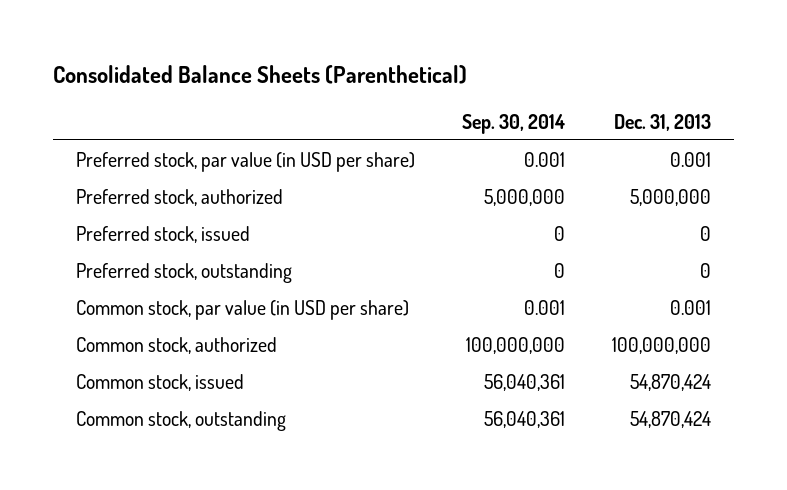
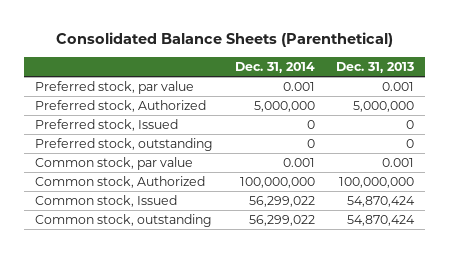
- | Sep. 30, 2014 | Dec. 31, 2013
+ | Dec. 31, 2014 | Dec. 31, 2013
- Preferred stock, par value (in USD per share) | 0.001 | 0.001
- Preferred stock, authorized | 5,000,000 | 5,000,000
- Preferred stock, issued | 0 | 0
+ Preferred stock, par value | 0.001 | 0.001
+ Preferred stock, Authorized | 5,000,000 | 5,000,000
+ Preferred stock, Issued | 0 | 0
- Common stock, par value (in USD per share) | 0.001 | 0.001
- Common stock, authorized | 100,000,000 | 100,000,000
- Common stock, issued | 56,040,361 | 54,870,424
+ Common stock, par value | 0.001 | 0.001
+ Common stock, Authorized | 100,000,000 | 100,000,000
+ Common stock, Issued | 56,299,022 | 54,870,424

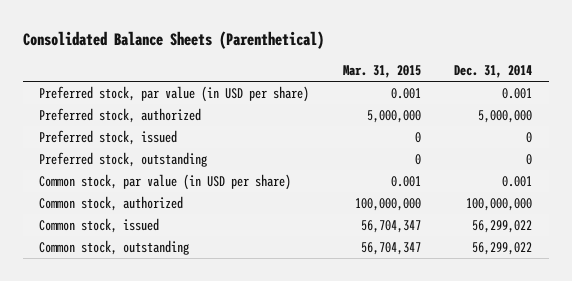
- | Dec. 31, 2014 | Dec. 31, 2013
+ | Mar. 31, 2015 | Dec. 31, 2014
- Preferred stock, par value | 0.001 | 0.001
- Preferred stock, Authorized | 5,000,000 | 5,000,000
- Preferred stock, Issued | 0 | 0
+ Preferred stock, par value (in USD per share) | 0.001 | 0.001
+ Preferred stock, authorized | 5,000,000 | 5,000,000
+ Preferred stock, issued | 0 | 0
- Common stock, par value | 0.001 | 0.001
- Common stock, Authorized | 100,000,000 | 100,000,000
- Common stock, Issued | 56,299,022 | 54,870,424
+ Common stock, par value (in USD per share) | 0.001 | 0.001
+ Common stock, authorized | 100,000,000 | 100,000,000
+ Common stock, issued | 56,704,347 | 56,299,022

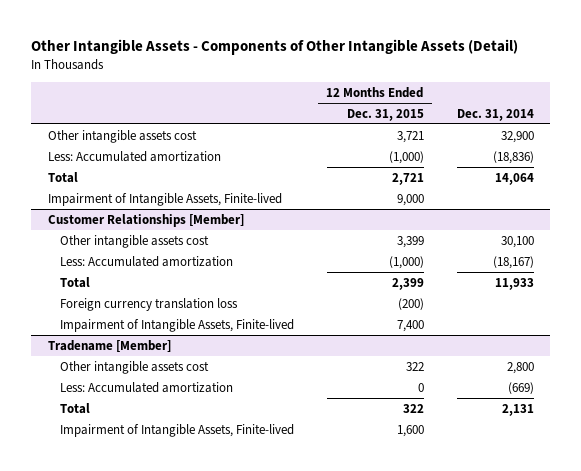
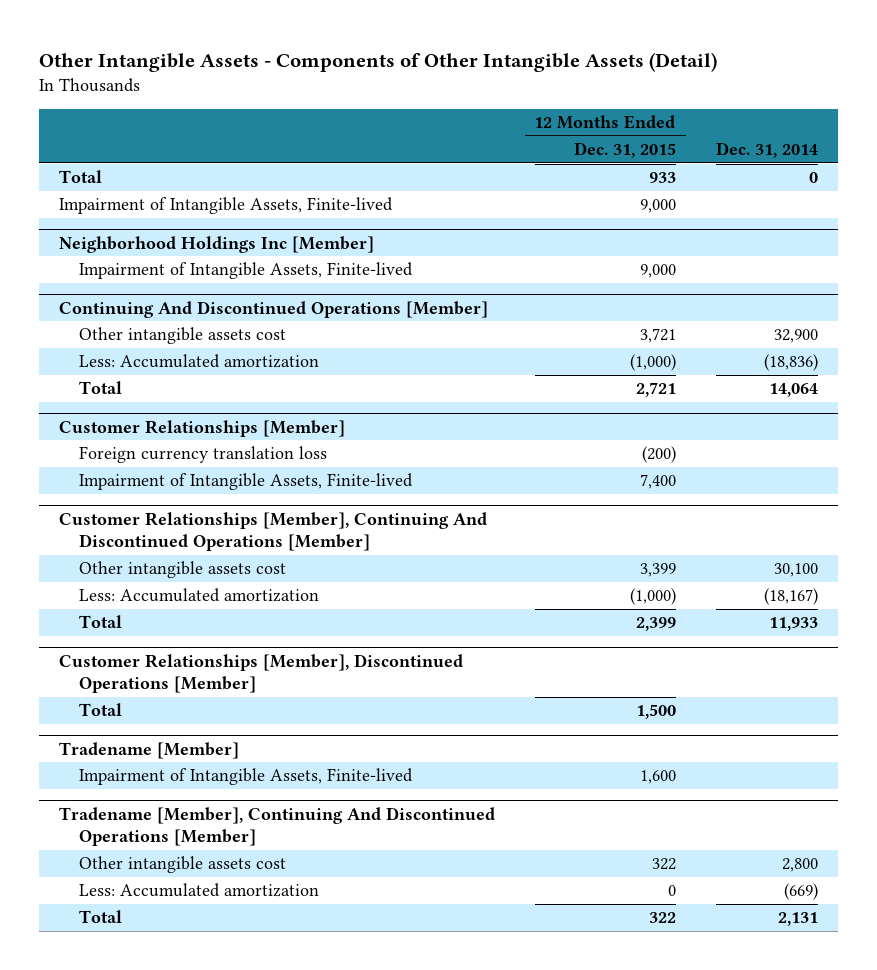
+ Total | 933 | 0
moved up: Impairment of Intangible Assets, Finite-lived | 9,000 |
+ Neighborhood Holdings Inc [Member]
+ Impairment of Intangible Assets, Finite-lived | 9,000 |
+ Continuing And Discontinued Operations [Member]
@ Customer Relationships [Member]
moved up: Foreign currency translation loss | (200) |
moved up: Impairment of Intangible Assets, Finite-lived | 7,400 |
+ Customer Relationships [Member], Continuing And Discontinued Operations [Member]
+ Customer Relationships [Member], Discontinued Operations [Member]
+ Total | 1,500 |
@ Tradename [Member]
moved up: Impairment of Intangible Assets, Finite-lived | 1,600 |
+ Tradename [Member], Continuing And Discontinued Operations [Member]

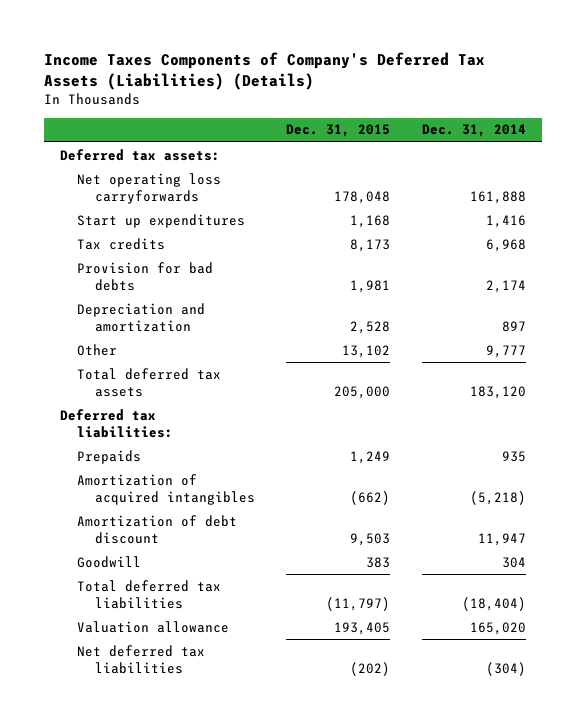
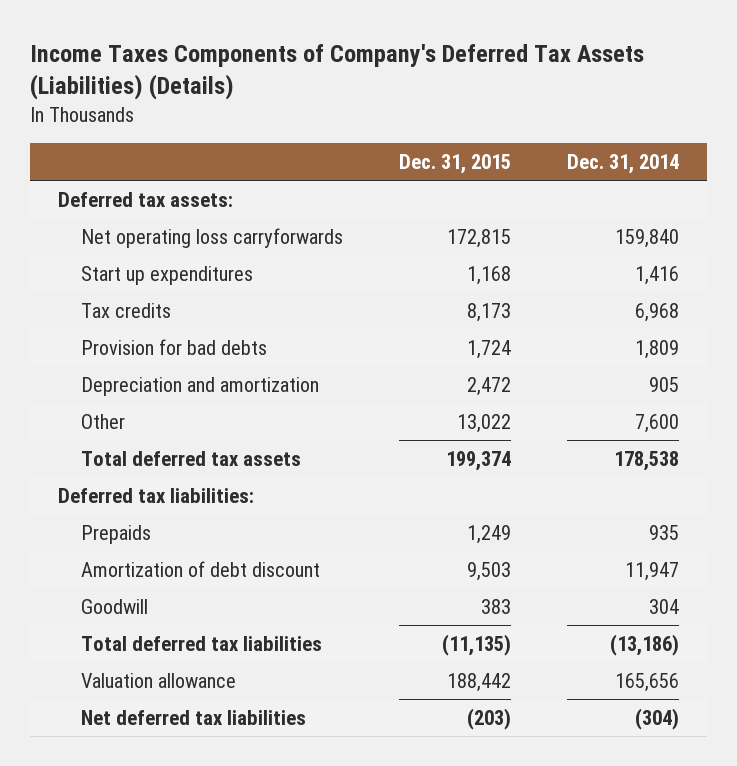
- Net operating loss carryforwards | 178,048 | 161,888
+ Net operating loss carryforwards | 172,815 | 159,840
- Provision for bad debts | 1,981 | 2,174
- Depreciation and amortization | 2,528 | 897
- Other | 13,102 | 9,777
- Total deferred tax assets | 205,000 | 183,120
+ Provision for bad debts | 1,724 | 1,809
+ Depreciation and amortization | 2,472 | 905
+ Other | 13,022 | 7,600
+ Total deferred tax assets | 199,374 | 178,538
- Amortization of acquired intangibles | (662) | (5,218)
- Total deferred tax liabilities | (11,797) | (18,404)
- Valuation allowance | 193,405 | 165,020
- Net deferred tax liabilities | (202) | (304)
+ Total deferred tax liabilities | (11,135) | (13,186)
+ Valuation allowance | 188,442 | 165,656
+ Net deferred tax liabilities | (203) | (304)

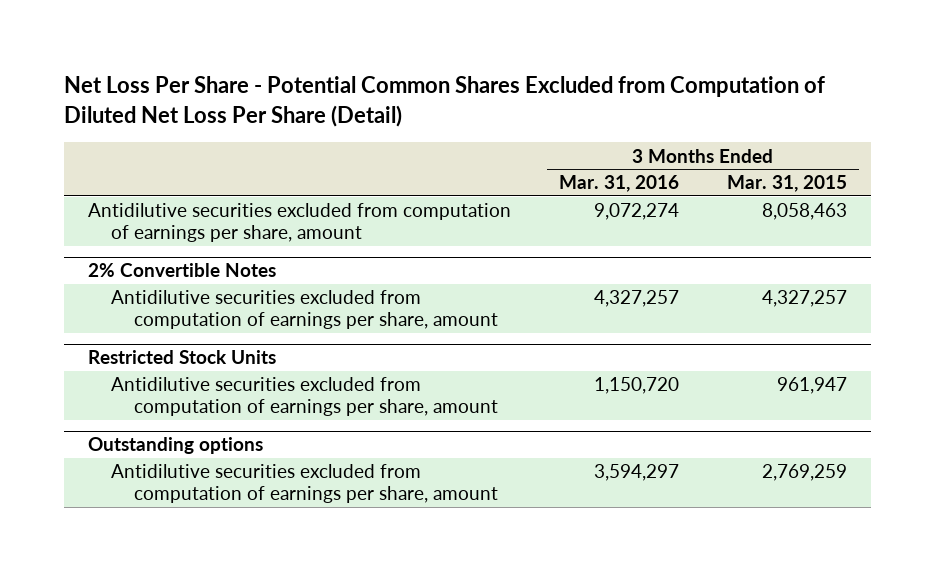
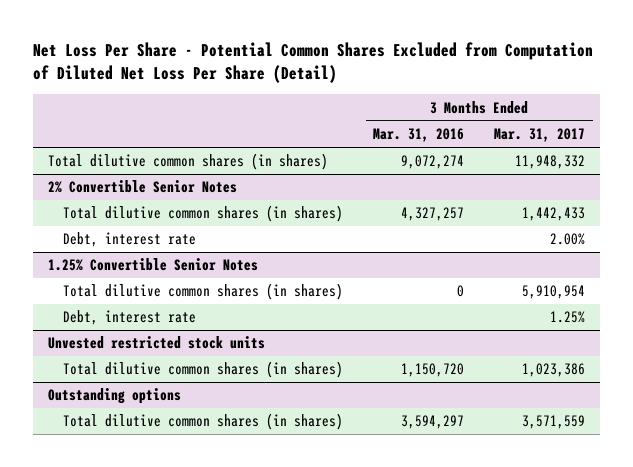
- | 3 Months Ended Mar. 31, 2016 | 3 Months Ended Mar. 31, 2015
+ | 3 Months Ended Mar. 31, 2016 | 3 Months Ended Mar. 31, 2017
- Antidilutive securities excluded from computation of earnings per share, amount | 9,072,274 | 8,058,463
- 2% Convertible Notes
- Antidilutive securities excluded from computation of earnings per share, amount | 4,327,257 | 4,327,257
- Restricted Stock Units
- Antidilutive securities excluded from computation of earnings per share, amount | 1,150,720 | 961,947
+ Total dilutive common shares (in shares) | 9,072,274 | 11,948,332
+ 2% Convertible Senior Notes
+ Total dilutive common shares (in shares) | 4,327,257 | 1,442,433
+ Debt, interest rate | | 2.00%
+ 1.25% Convertible Senior Notes
+ Total dilutive common shares (in shares) | 0 | 5,910,954
+ Debt, interest rate | | 1.25%
+ Unvested restricted stock units
+ Total dilutive common shares (in shares) | 1,150,720 | 1,023,386
@ Outstanding options
- Antidilutive securities excluded from computation of earnings per share, amount | 3,594,297 | 2,769,259
+ Total dilutive common shares (in shares) | 3,594,297 | 3,571,559

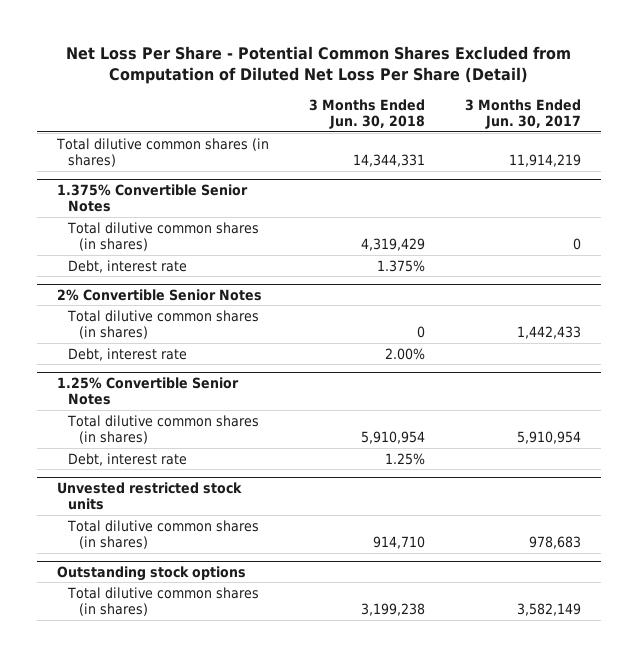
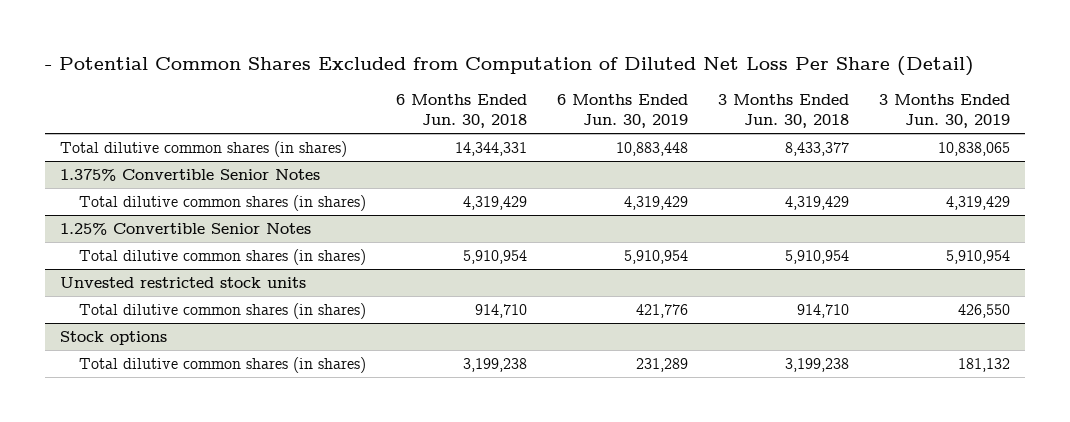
- Net Loss Per Share - Potential Common Shares Excluded from Computation of Diluted Net Loss Per Share (Detail)
+ - Potential Common Shares Excluded from Computation of Diluted Net Loss Per Share (Detail)
- | 3 Months Ended Jun. 30, 2018 | 3 Months Ended Jun. 30, 2017
+ | 6 Months Ended Jun. 30, 2018 | 6 Months Ended Jun. 30, 2019 | 3 Months Ended Jun. 30, 2018 | 3 Months Ended Jun. 30, 2019
- Total dilutive common shares (in shares) | 14,344,331 | 11,914,219
+ Total dilutive common shares (in shares) | 14,344,331 | 10,883,448 | 8,433,377 | 10,838,065
@ 1.375% Convertible Senior Notes
- Debt, interest rate | 1.375% |
- 2% Convertible Senior Notes
- Total dilutive common shares (in shares) | 0 | 1,442,433
- Debt, interest rate | 2.00% |
@ 1.25% Convertible Senior Notes
- Debt, interest rate | 1.25% |
- Outstanding stock options
+ Stock options

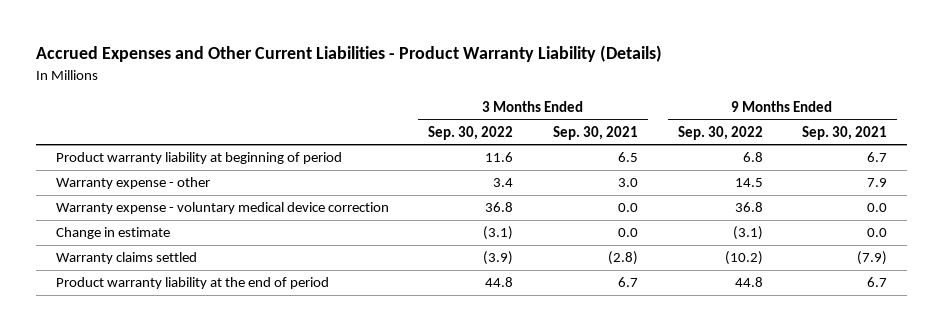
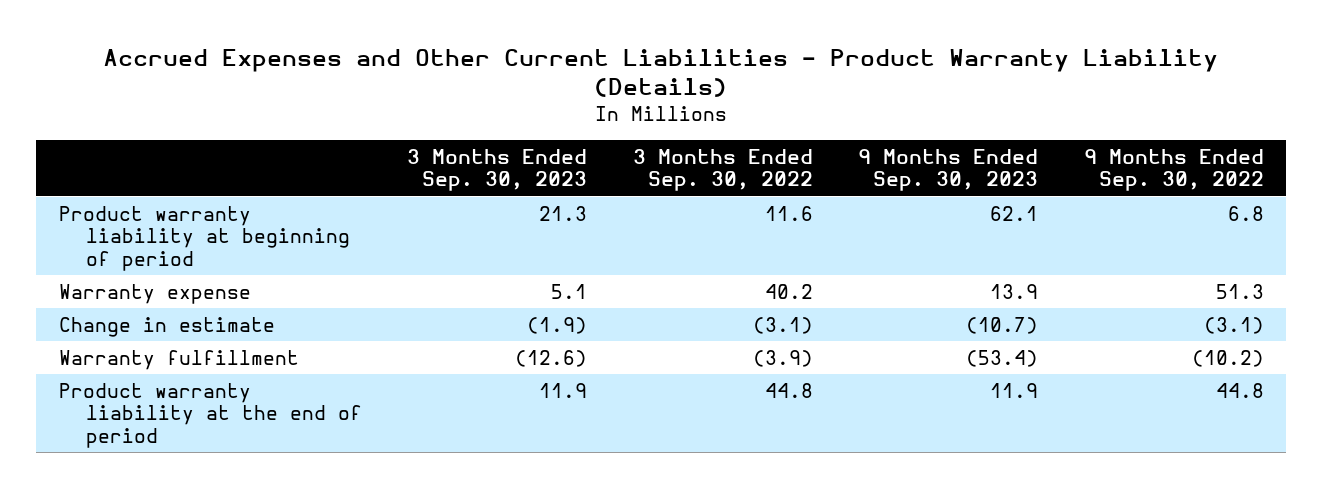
- | 3 Months Ended Sep. 30, 2022 | 3 Months Ended Sep. 30, 2021 | 9 Months Ended Sep. 30, 2022 | 9 Months Ended Sep. 30, 2021
+ | 3 Months Ended Sep. 30, 2023 | 3 Months Ended Sep. 30, 2022 | 9 Months Ended Sep. 30, 2023 | 9 Months Ended Sep. 30, 2022
- Warranty expense - other | 3.4 | 3.0 | 14.5 | 7.9
- Warranty expense - voluntary medical device correction | 36.8 | 0.0 | 36.8 | 0.0
+ Warranty expense | 5.1 | 40.2 | 13.9 | 51.3
- Warranty claims settled | (3.9) | (2.8) | (10.2) | (7.9)
+ Warranty fulfillment | (12.6) | (3.9) | (53.4) | (10.2)

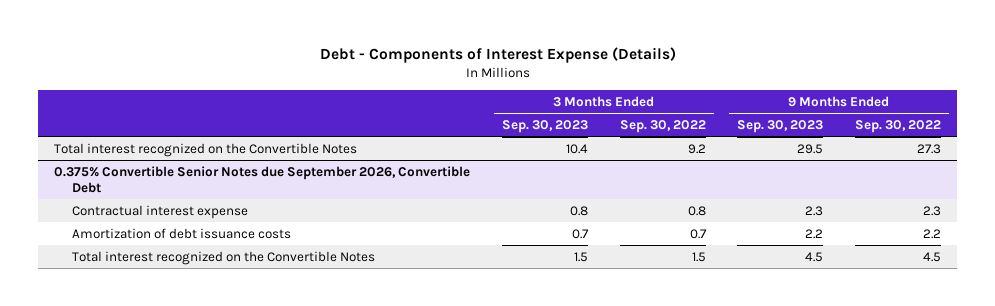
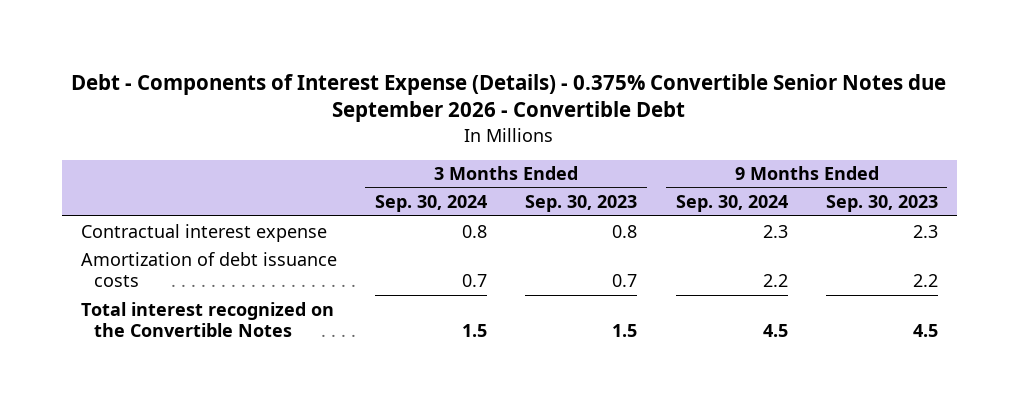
- Debt - Components of Interest Expense (Details)
+ Debt - Components of Interest Expense (Details) - 0.375% Convertible Senior Notes due September 2026 - Convertible Debt
- | 3 Months Ended Sep. 30, 2023 | 3 Months Ended Sep. 30, 2022 | 9 Months Ended Sep. 30, 2023 | 9 Months Ended Sep. 30, 2022
+ | 3 Months Ended Sep. 30, 2024 | 3 Months Ended Sep. 30, 2023 | 9 Months Ended Sep. 30, 2024 | 9 Months Ended Sep. 30, 2023
- Total interest recognized on the Convertible Notes | 10.4 | 9.2 | 29.5 | 27.3
- 0.375% Convertible Senior Notes due September 2026, Convertible Debt

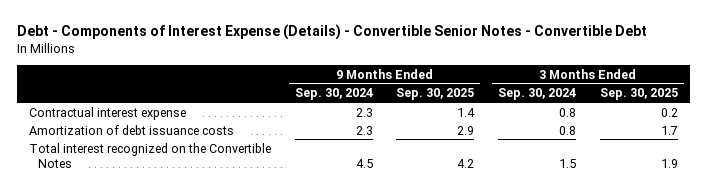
- Debt - Components of Interest Expense (Details) - 0.375% Convertible Senior Notes due September 2026 - Convertible Debt
+ Debt - Components of Interest Expense (Details) - Convertible Senior Notes - Convertible Debt
- | 3 Months Ended Sep. 30, 2024 | 3 Months Ended Sep. 30, 2023 | 9 Months Ended Sep. 30, 2024 | 9 Months Ended Sep. 30, 2023
+ | 9 Months Ended Sep. 30, 2024 | 9 Months Ended Sep. 30, 2025 | 3 Months Ended Sep. 30, 2024 | 3 Months Ended Sep. 30, 2025
- Amortization of debt issuance costs | 0.7 | 0.7 | 2.2 | 2.2
+ Amortization of debt issuance costs | 2.3 | 2.9 | 0.8 | 1.7

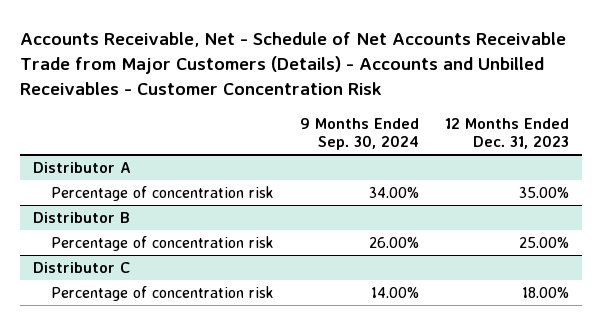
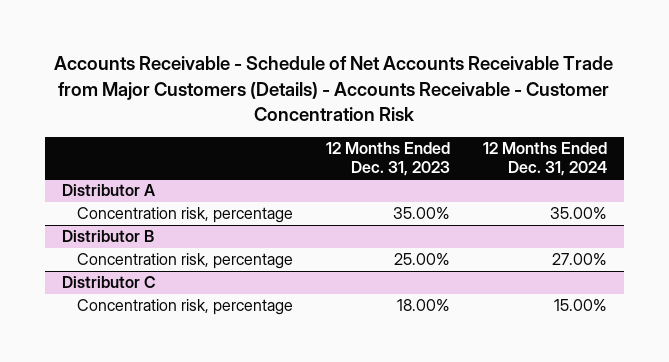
- Accounts Receivable, Net - Schedule of Net Accounts Receivable Trade from Major Customers (Details) - Accounts and Unbilled Receivables - Customer Concentration Risk
+ Accounts Receivable - Schedule of Net Accounts Receivable Trade from Major Customers (Details) - Accounts Receivable - Customer Concentration Risk
- | 9 Months Ended Sep. 30, 2024 | 12 Months Ended Dec. 31, 2023
+ | 12 Months Ended Dec. 31, 2023 | 12 Months Ended Dec. 31, 2024
@ Distributor A
- Percentage of concentration risk | 34.00% | 35.00%
+ Concentration risk, percentage | 35.00% | 35.00%
@ Distributor B
- Percentage of concentration risk | 26.00% | 25.00%
+ Concentration risk, percentage | 25.00% | 27.00%
@ Distributor C
- Percentage of concentration risk | 14.00% | 18.00%
+ Concentration risk, percentage | 18.00% | 15.00%

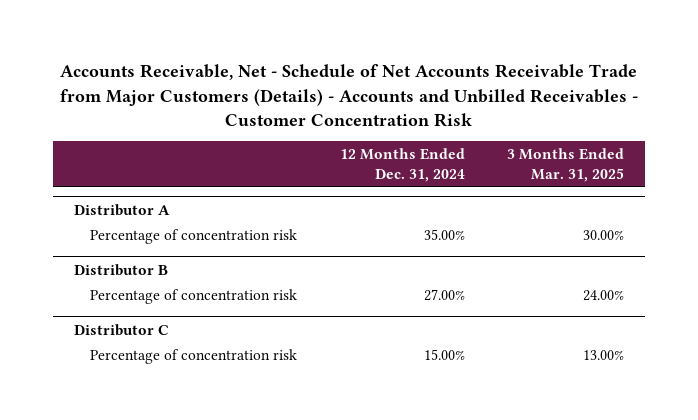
- Accounts Receivable - Schedule of Net Accounts Receivable Trade from Major Customers (Details) - Accounts Receivable - Customer Concentration Risk
+ Accounts Receivable, Net - Schedule of Net Accounts Receivable Trade from Major Customers (Details) - Accounts and Unbilled Receivables - Customer Concentration Risk
- | 12 Months Ended Dec. 31, 2023 | 12 Months Ended Dec. 31, 2024
+ | 12 Months Ended Dec. 31, 2024 | 3 Months Ended Mar. 31, 2025
@ Distributor A
- Concentration risk, percentage | 35.00% | 35.00%
+ Percentage of concentration risk | 35.00% | 30.00%
@ Distributor B
- Concentration risk, percentage | 25.00% | 27.00%
+ Percentage of concentration risk | 27.00% | 24.00%
@ Distributor C
- Concentration risk, percentage | 18.00% | 15.00%
+ Percentage of concentration risk | 15.00% | 13.00%

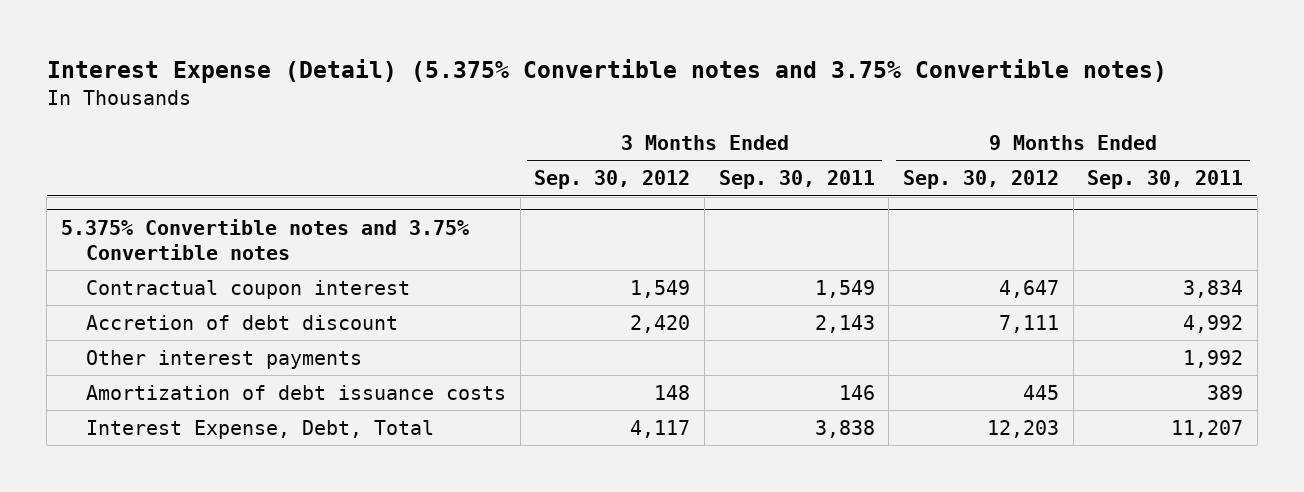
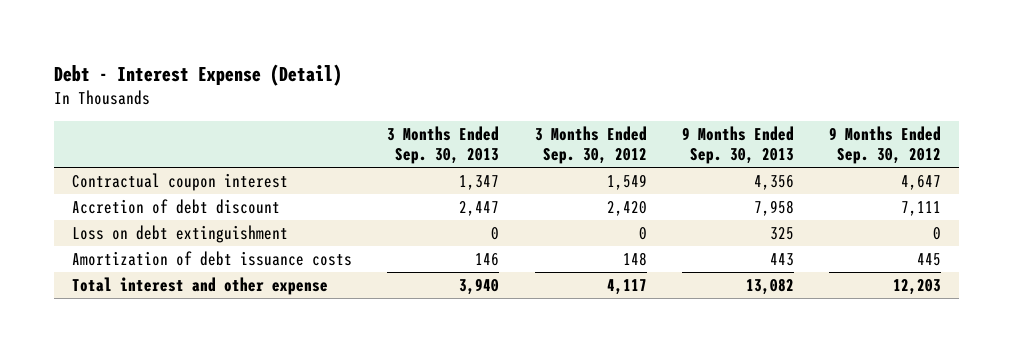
- Interest Expense (Detail) (5.375% Convertible notes and 3.75% Convertible notes)
+ Debt - Interest Expense (Detail)
- | 3 Months Ended Sep. 30, 2012 | 3 Months Ended Sep. 30, 2011 | 9 Months Ended Sep. 30, 2012 | 9 Months Ended Sep. 30, 2011
+ | 3 Months Ended Sep. 30, 2013 | 3 Months Ended Sep. 30, 2012 | 9 Months Ended Sep. 30, 2013 | 9 Months Ended Sep. 30, 2012
- 5.375% Convertible notes and 3.75% Convertible notes
- Other interest payments | | | | 1,992
+ Loss on debt extinguishment | 0 | 0 | 325 | 0
- Interest Expense, Debt, Total | 4,117 | 3,838 | 12,203 | 11,207
+ Total interest and other expense | 3,940 | 4,117 | 13,082 | 12,203

